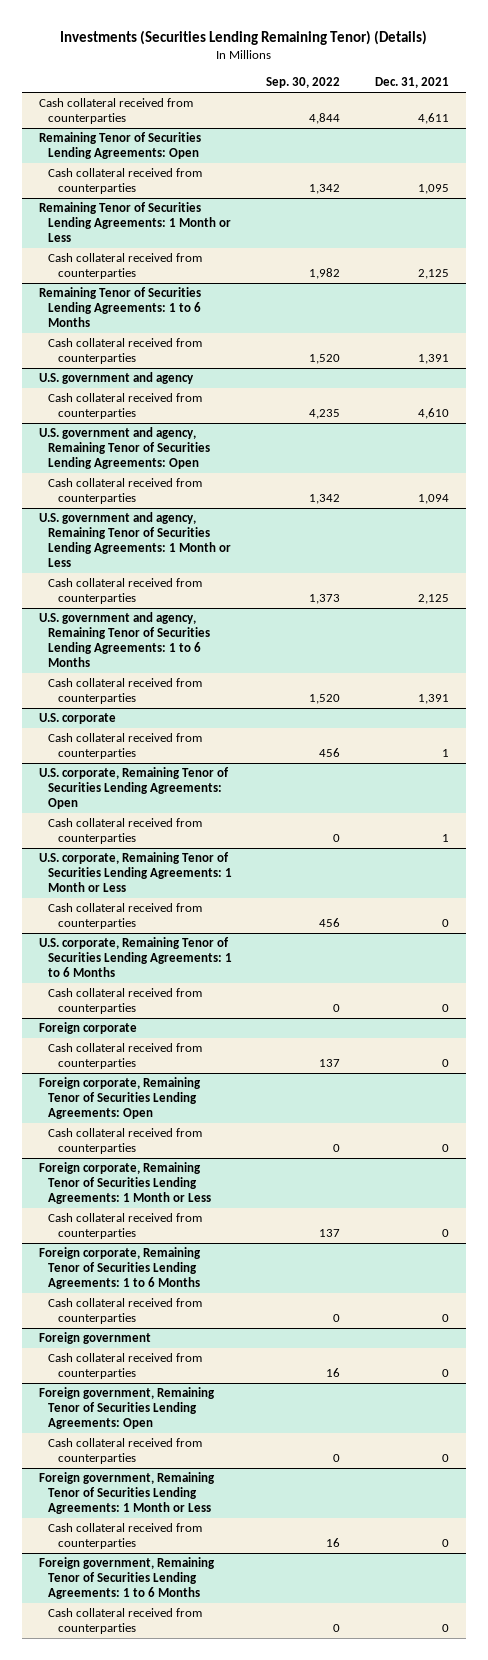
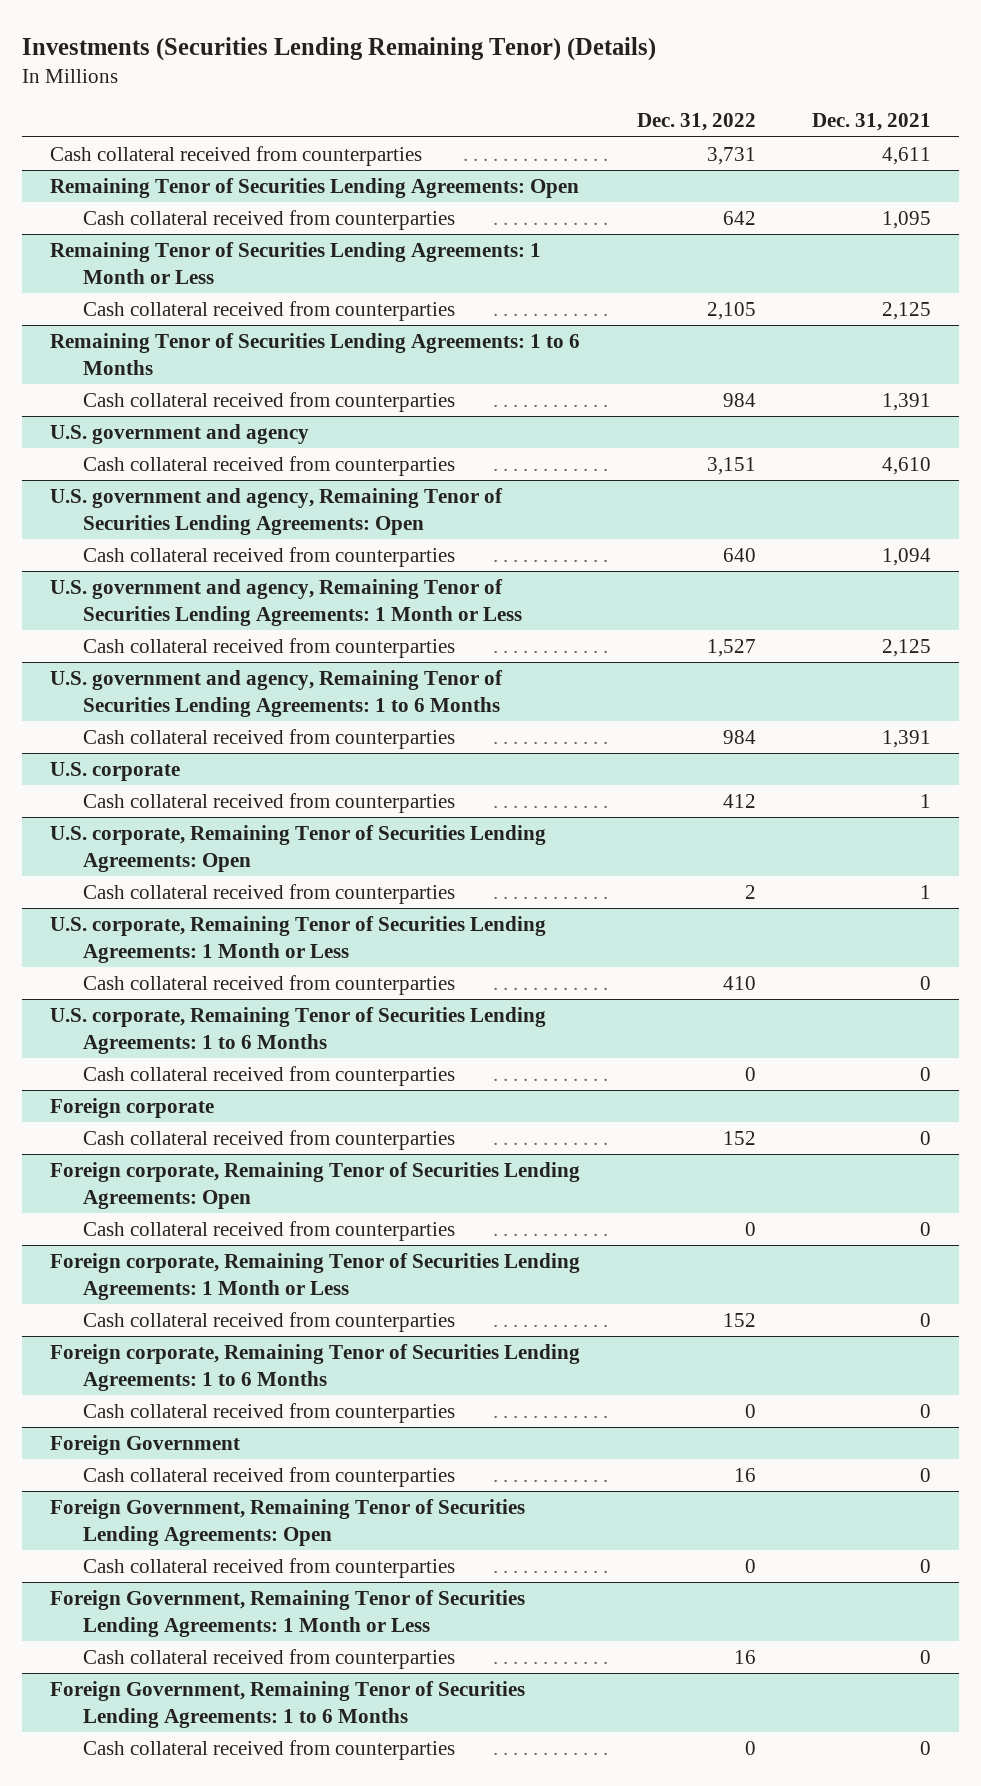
- | Sep. 30, 2022 | Dec. 31, 2021
+ | Dec. 31, 2022 | Dec. 31, 2021
- Foreign government
+ Foreign Government
- Foreign government, Remaining Tenor of Securities Lending Agreements: Open
+ Foreign Government, Remaining Tenor of Securities Lending Agreements: Open
- Foreign government, Remaining Tenor of Securities Lending Agreements: 1 Month or Less
+ Foreign Government, Remaining Tenor of Securities Lending Agreements: 1 Month or Less
- Foreign government, Remaining Tenor of Securities Lending Agreements: 1 to 6 Months
+ Foreign Government, Remaining Tenor of Securities Lending Agreements: 1 to 6 Months

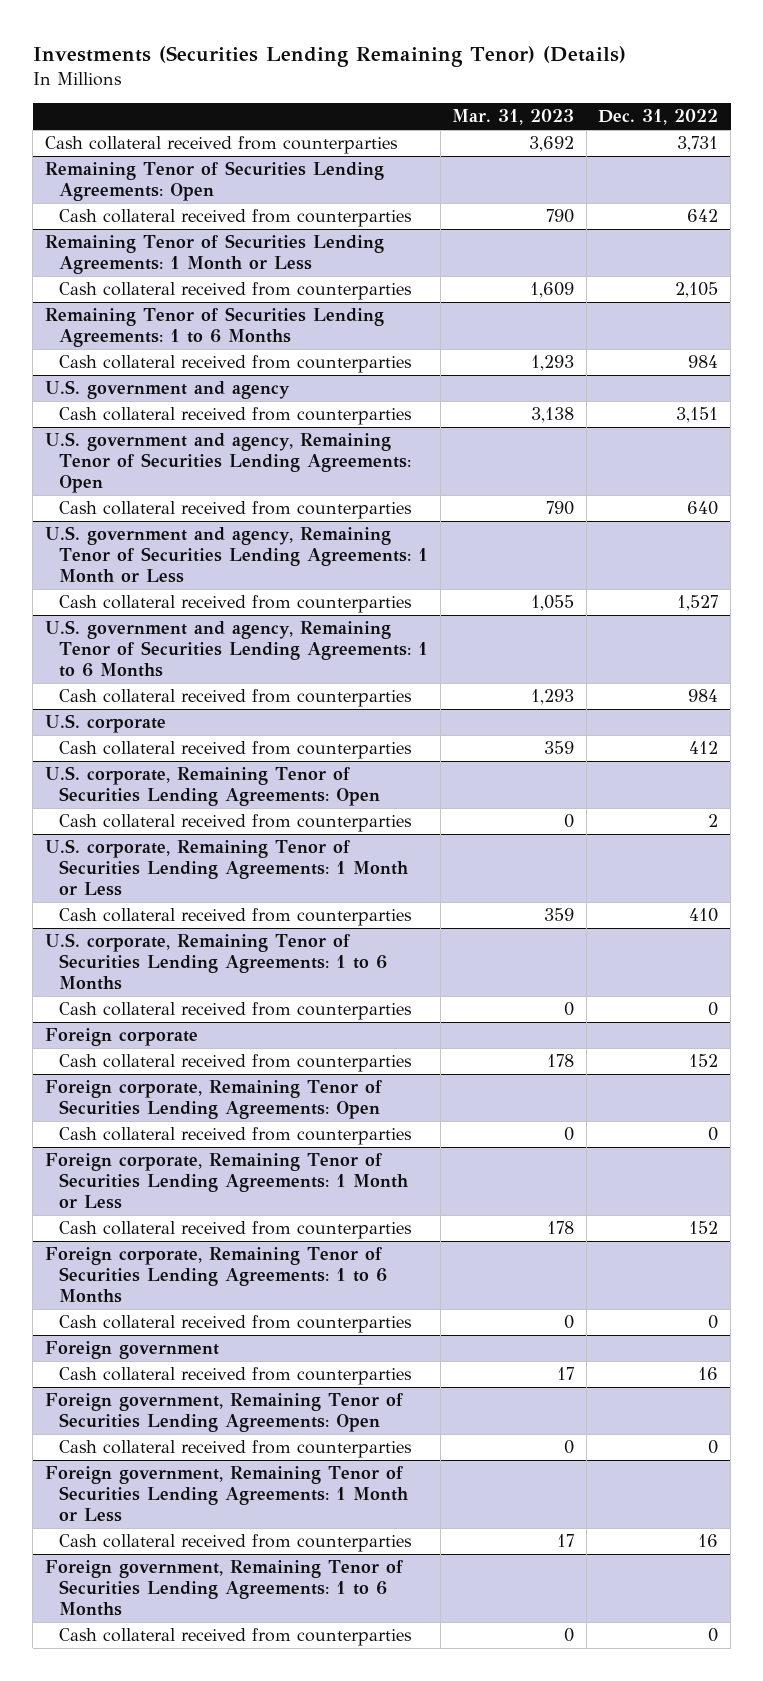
- | Dec. 31, 2022 | Dec. 31, 2021
+ | Mar. 31, 2023 | Dec. 31, 2022
- Foreign Government
+ Foreign government
- Foreign Government, Remaining Tenor of Securities Lending Agreements: Open
+ Foreign government, Remaining Tenor of Securities Lending Agreements: Open
- Foreign Government, Remaining Tenor of Securities Lending Agreements: 1 Month or Less
+ Foreign government, Remaining Tenor of Securities Lending Agreements: 1 Month or Less
- Foreign Government, Remaining Tenor of Securities Lending Agreements: 1 to 6 Months
+ Foreign government, Remaining Tenor of Securities Lending Agreements: 1 to 6 Months

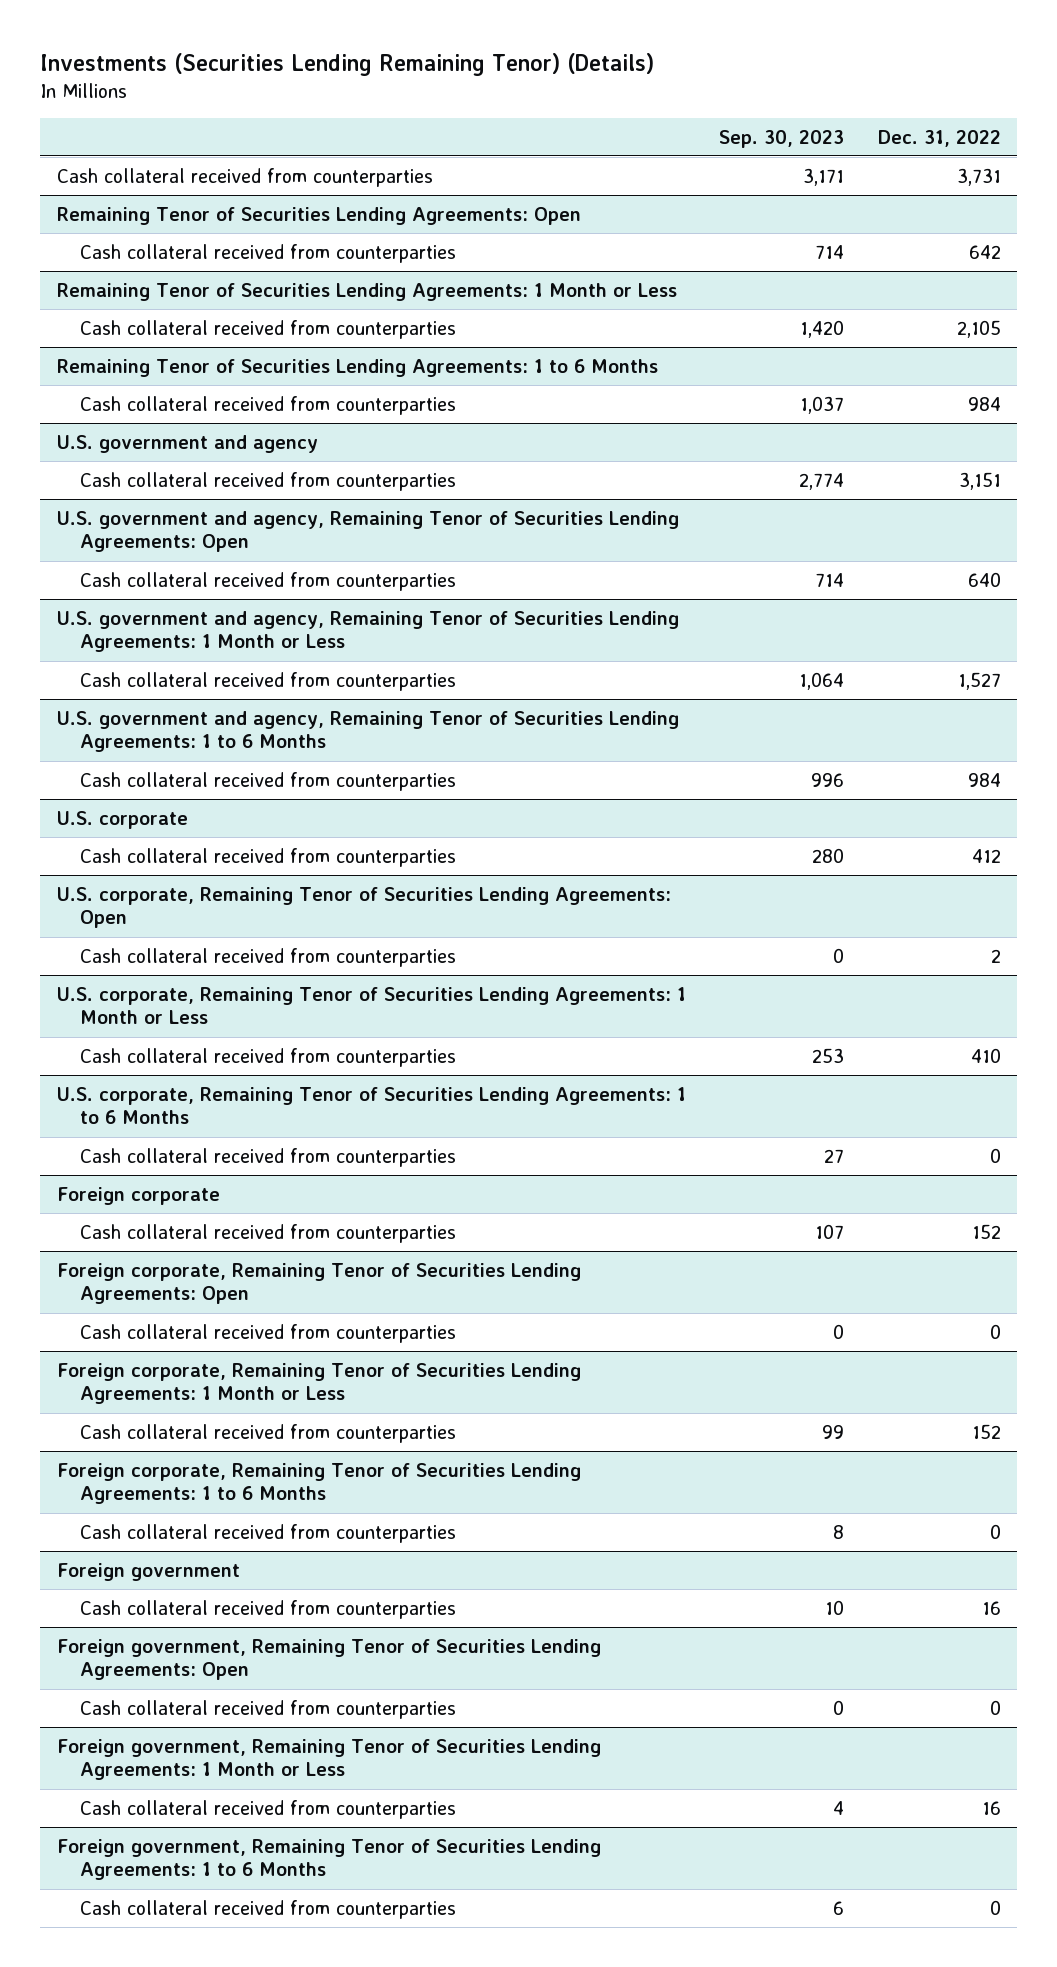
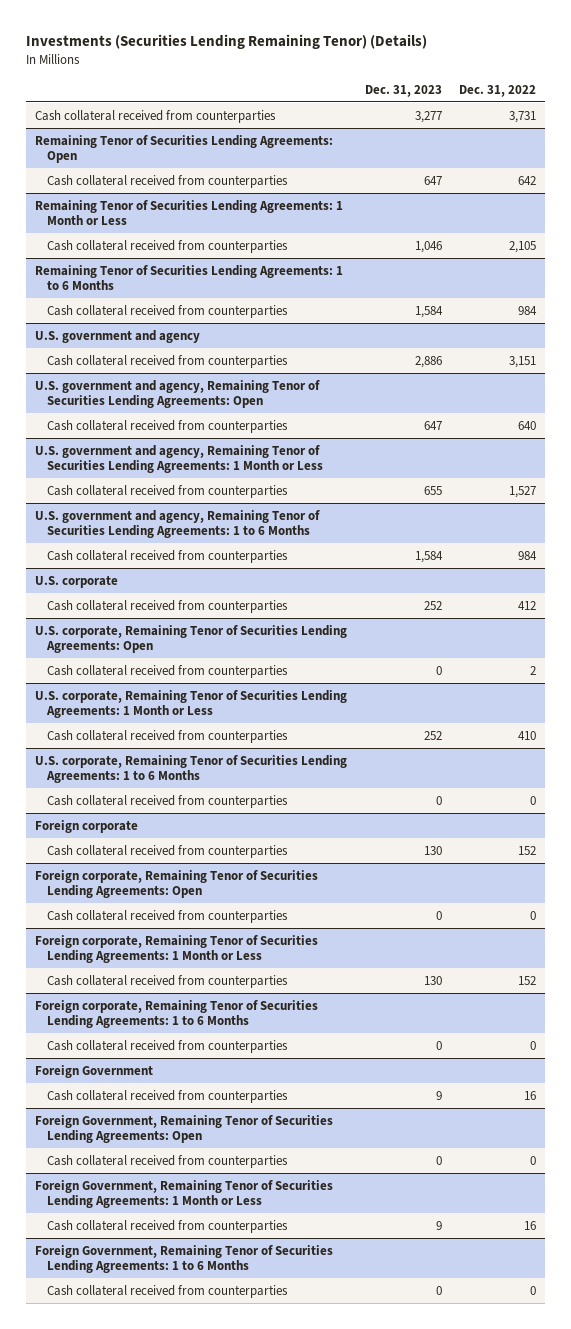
- | Sep. 30, 2023 | Dec. 31, 2022
+ | Dec. 31, 2023 | Dec. 31, 2022
- Foreign government
+ Foreign Government
- Foreign government, Remaining Tenor of Securities Lending Agreements: Open
+ Foreign Government, Remaining Tenor of Securities Lending Agreements: Open
- Foreign government, Remaining Tenor of Securities Lending Agreements: 1 Month or Less
+ Foreign Government, Remaining Tenor of Securities Lending Agreements: 1 Month or Less
- Foreign government, Remaining Tenor of Securities Lending Agreements: 1 to 6 Months
+ Foreign Government, Remaining Tenor of Securities Lending Agreements: 1 to 6 Months

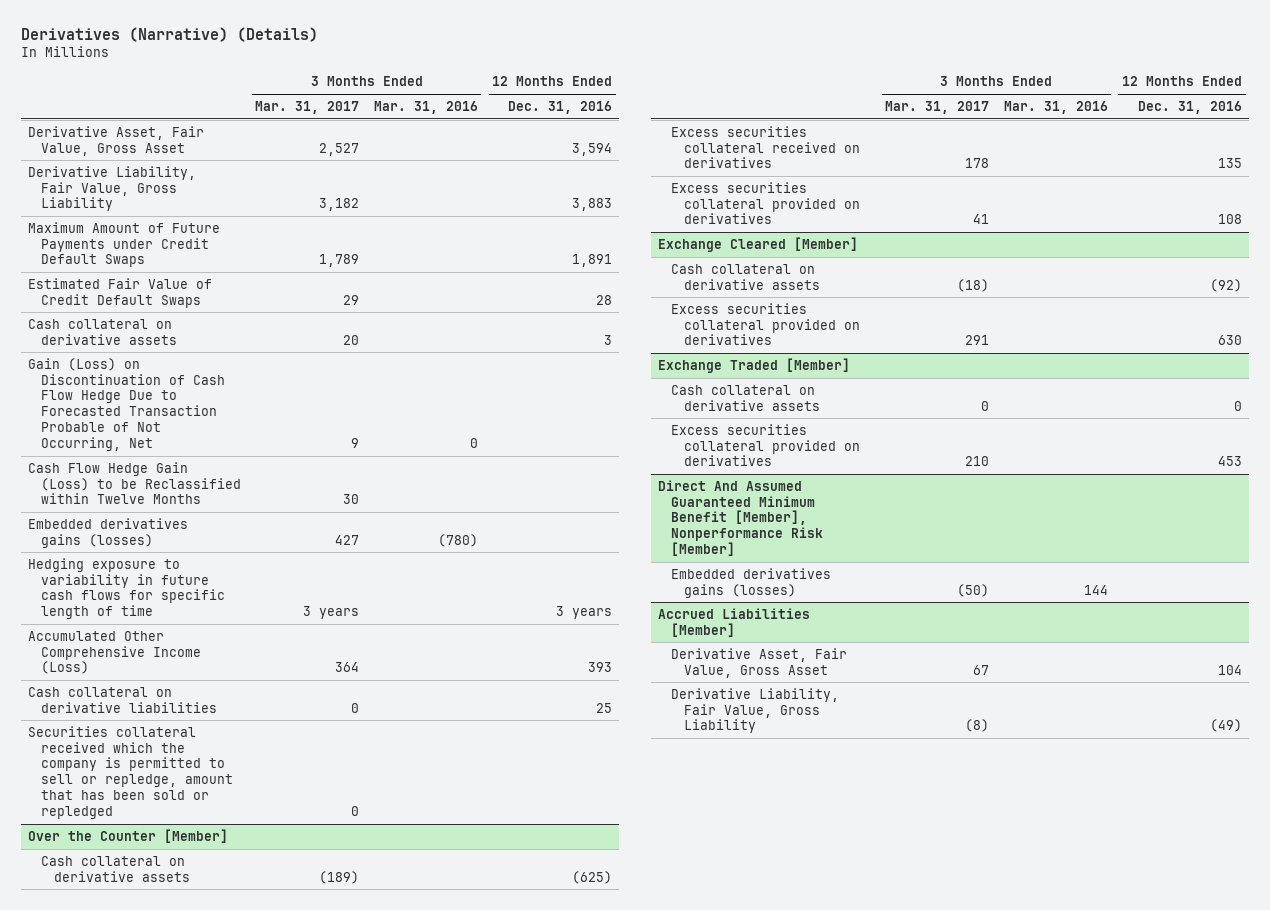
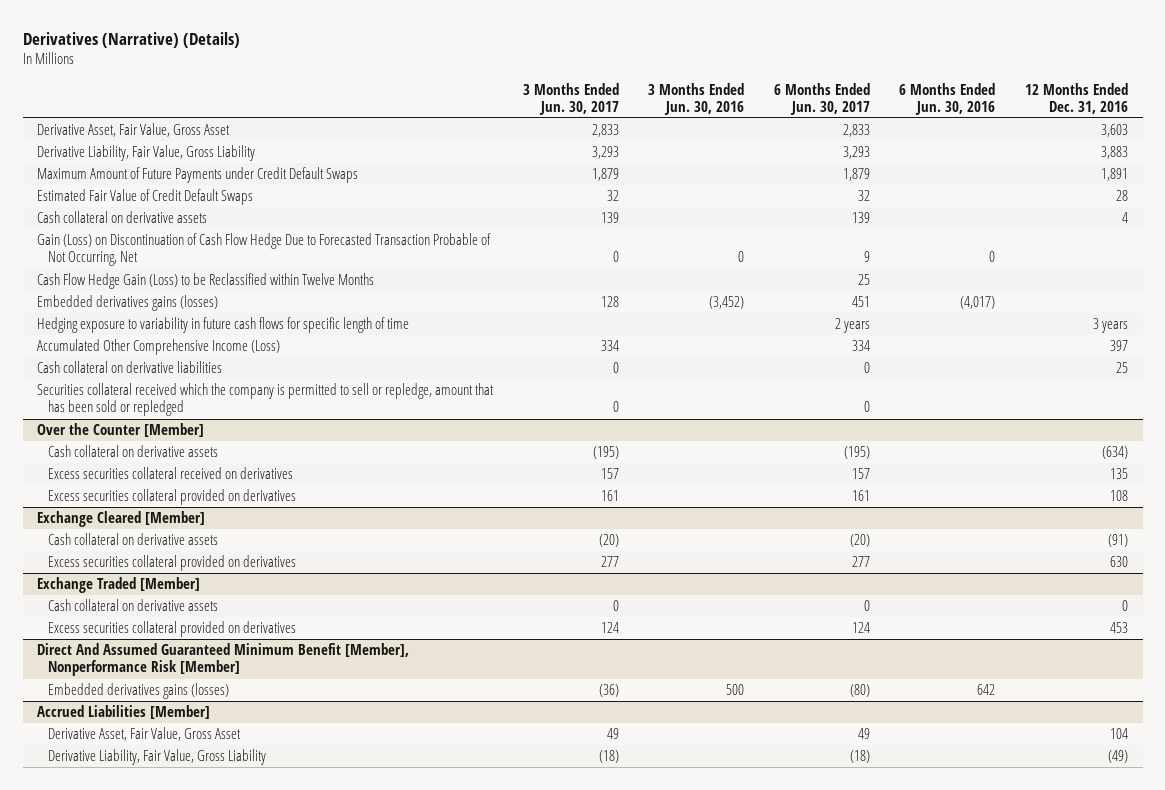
- | 3 Months Ended Mar. 31, 2017 | 3 Months Ended Mar. 31, 2016 | 12 Months Ended Dec. 31, 2016
+ | 3 Months Ended Jun. 30, 2017 | 3 Months Ended Jun. 30, 2016 | 6 Months Ended Jun. 30, 2017 | 6 Months Ended Jun. 30, 2016 | 12 Months Ended Dec. 31, 2016
- Derivative Asset, Fair Value, Gross Asset | 2,527 | | 3,594
+ Derivative Asset, Fair Value, Gross Asset | 2,833 | | 2,833 | | 3,603
- Cash collateral on derivative assets | 20 | | 3
+ Cash collateral on derivative assets | 139 | | 139 | | 4
- Accumulated Other Comprehensive Income (Loss) | 364 | | 393
+ Accumulated Other Comprehensive Income (Loss) | 334 | | 334 | | 397
@ Over the Counter [Member]
- Cash collateral on derivative assets | (189) | | (625)
+ Cash collateral on derivative assets | (195) | | (195) | | (634)
@ Exchange Cleared [Member]
- Cash collateral on derivative assets | (18) | | (92)
+ Cash collateral on derivative assets | (20) | | (20) | | (91)

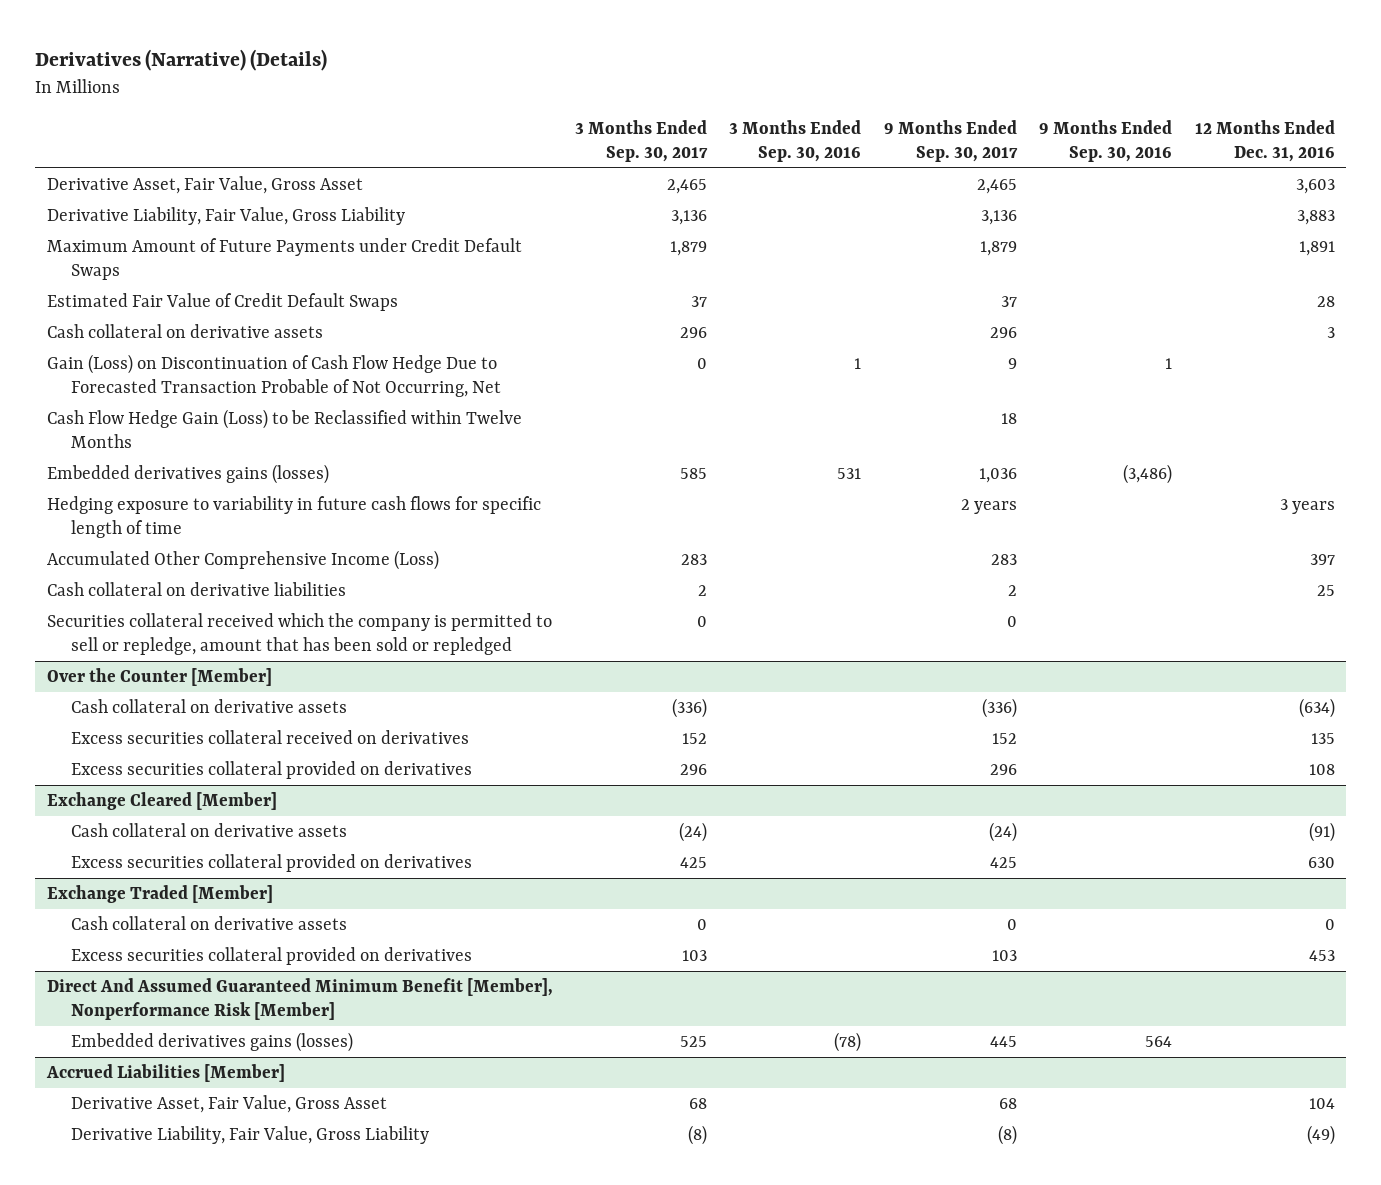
- | 3 Months Ended Jun. 30, 2017 | 3 Months Ended Jun. 30, 2016 | 6 Months Ended Jun. 30, 2017 | 6 Months Ended Jun. 30, 2016 | 12 Months Ended Dec. 31, 2016
+ | 3 Months Ended Sep. 30, 2017 | 3 Months Ended Sep. 30, 2016 | 9 Months Ended Sep. 30, 2017 | 9 Months Ended Sep. 30, 2016 | 12 Months Ended Dec. 31, 2016
- Cash collateral on derivative assets | 139 | | 139 | | 4
+ Cash collateral on derivative assets | 296 | | 296 | | 3

